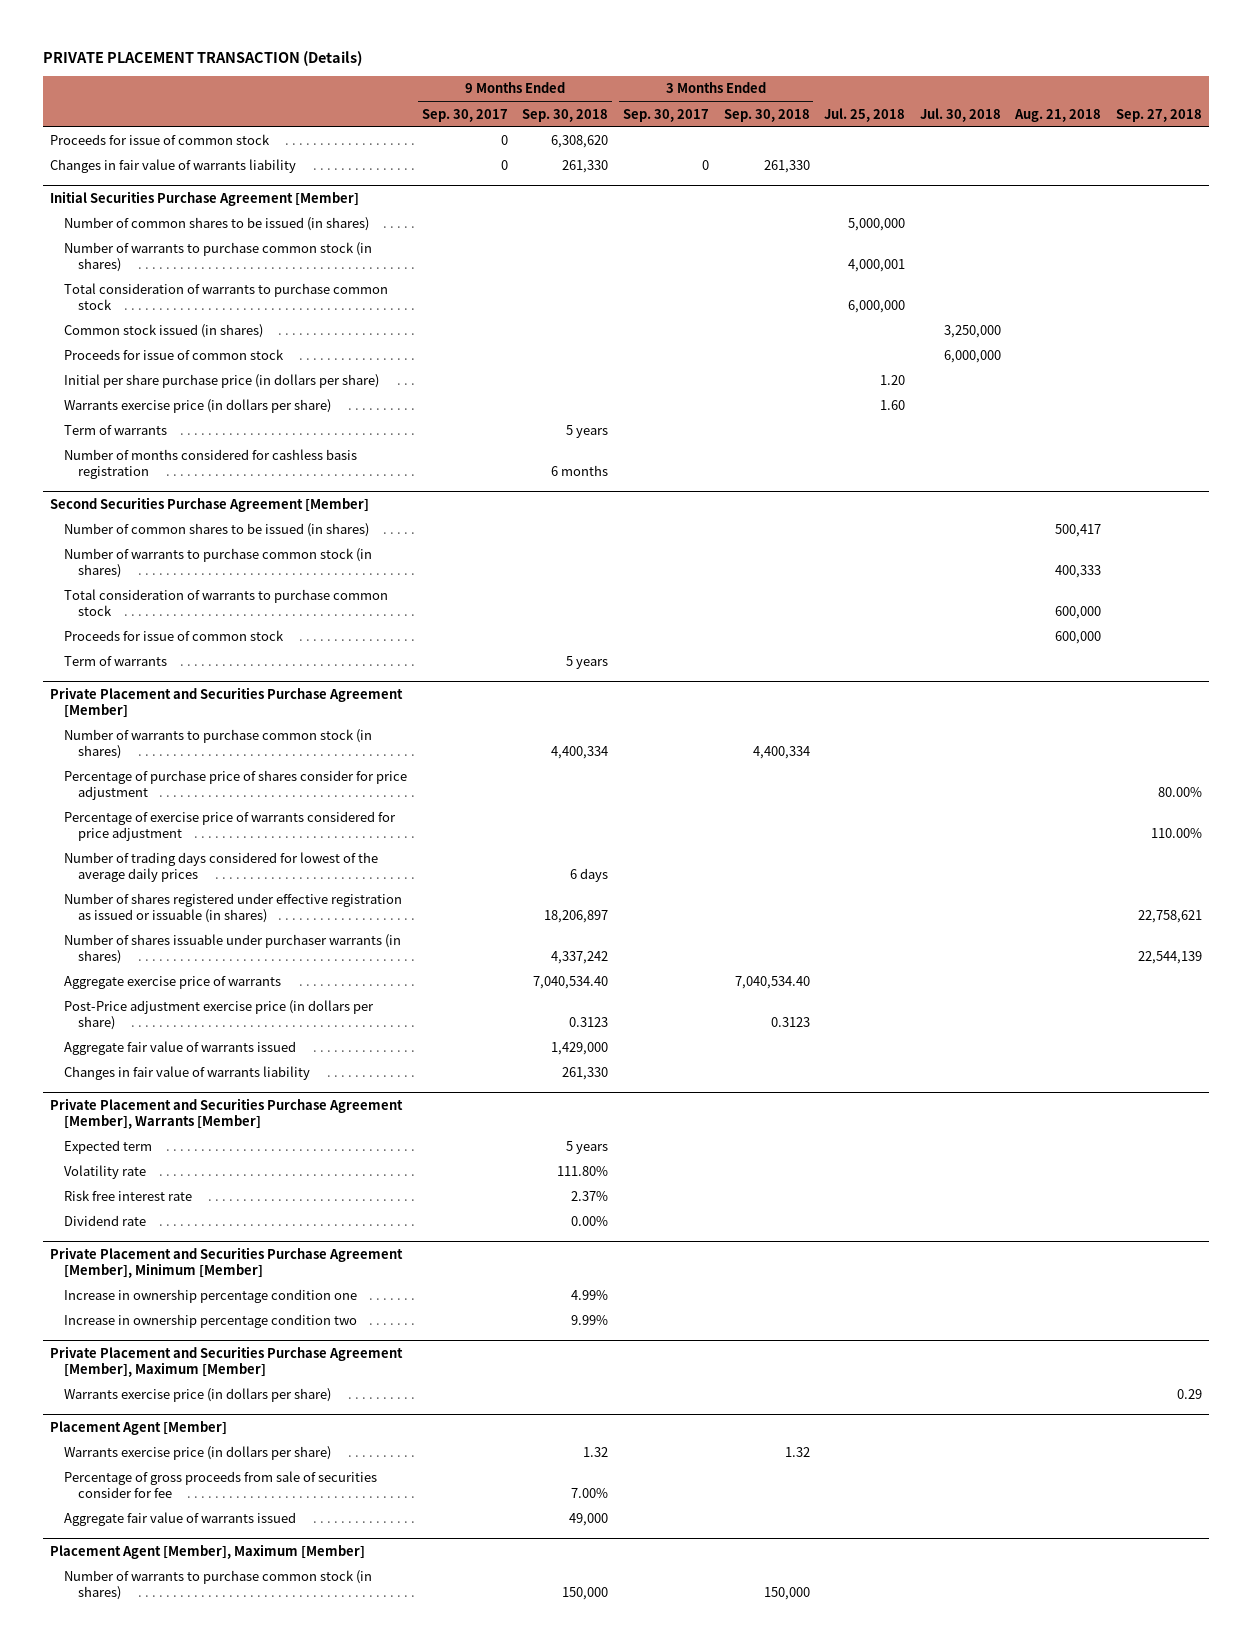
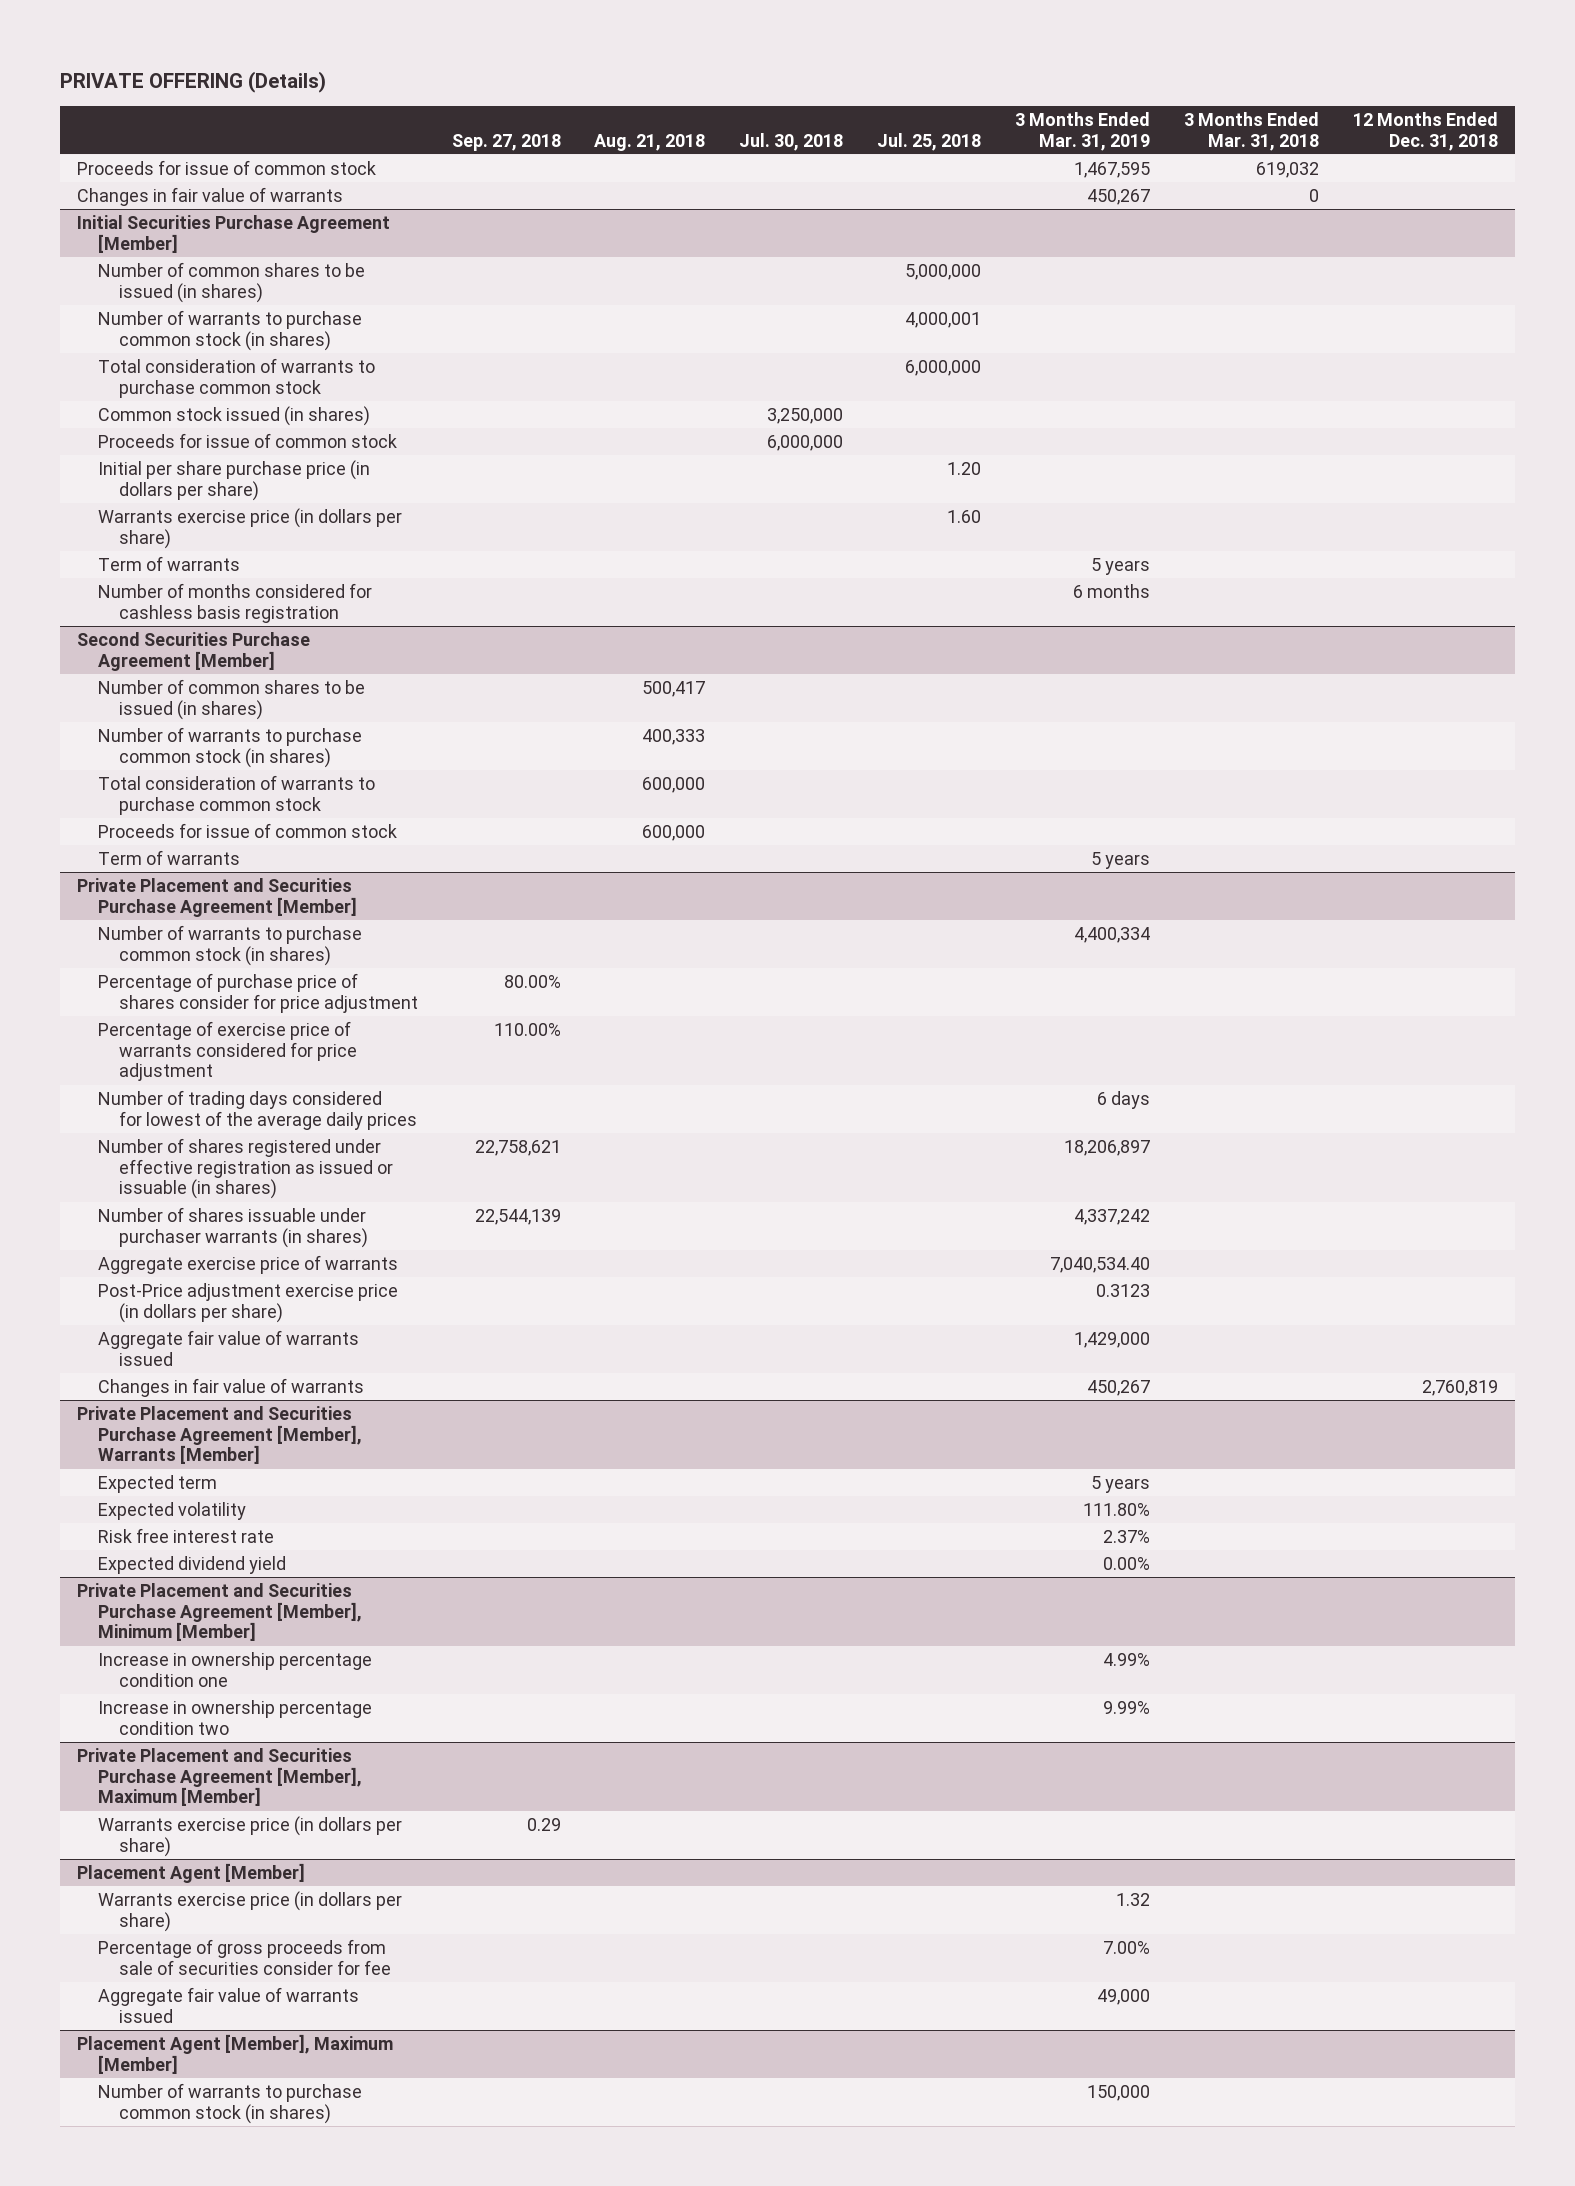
- PRIVATE PLACEMENT TRANSACTION (Details)
+ PRIVATE OFFERING (Details)
- | 9 Months Ended Sep. 30, 2017 | 9 Months Ended Sep. 30, 2018 | 3 Months Ended Sep. 30, 2017 | 3 Months Ended Sep. 30, 2018 | Jul. 25, 2018 | Jul. 30, 2018 | Aug. 21, 2018 | Sep. 27, 2018
+ | Sep. 27, 2018 | Aug. 21, 2018 | Jul. 30, 2018 | Jul. 25, 2018 | 3 Months Ended Mar. 31, 2019 | 3 Months Ended Mar. 31, 2018 | 12 Months Ended Dec. 31, 2018
- Changes in fair value of warrants liability | 0 | 261,330 | 0 | 261,330 | | | |
+ Changes in fair value of warrants | | | | | 450,267 | 0 |
@ Private Placement and Securities Purchase Agreement [Member]
- Changes in fair value of warrants liability | | 261,330 | | | | | |
+ Changes in fair value of warrants | | | | | 450,267 | | 2,760,819
@ Private Placement and Securities Purchase Agreement [Member], Warrants [Member]
- Volatility rate | | 111.80% | | | | | |
+ Expected volatility | | | | | 111.80% | |
- Dividend rate | | 0.00% | | | | | |
+ Expected dividend yield | | | | | 0.00% | |

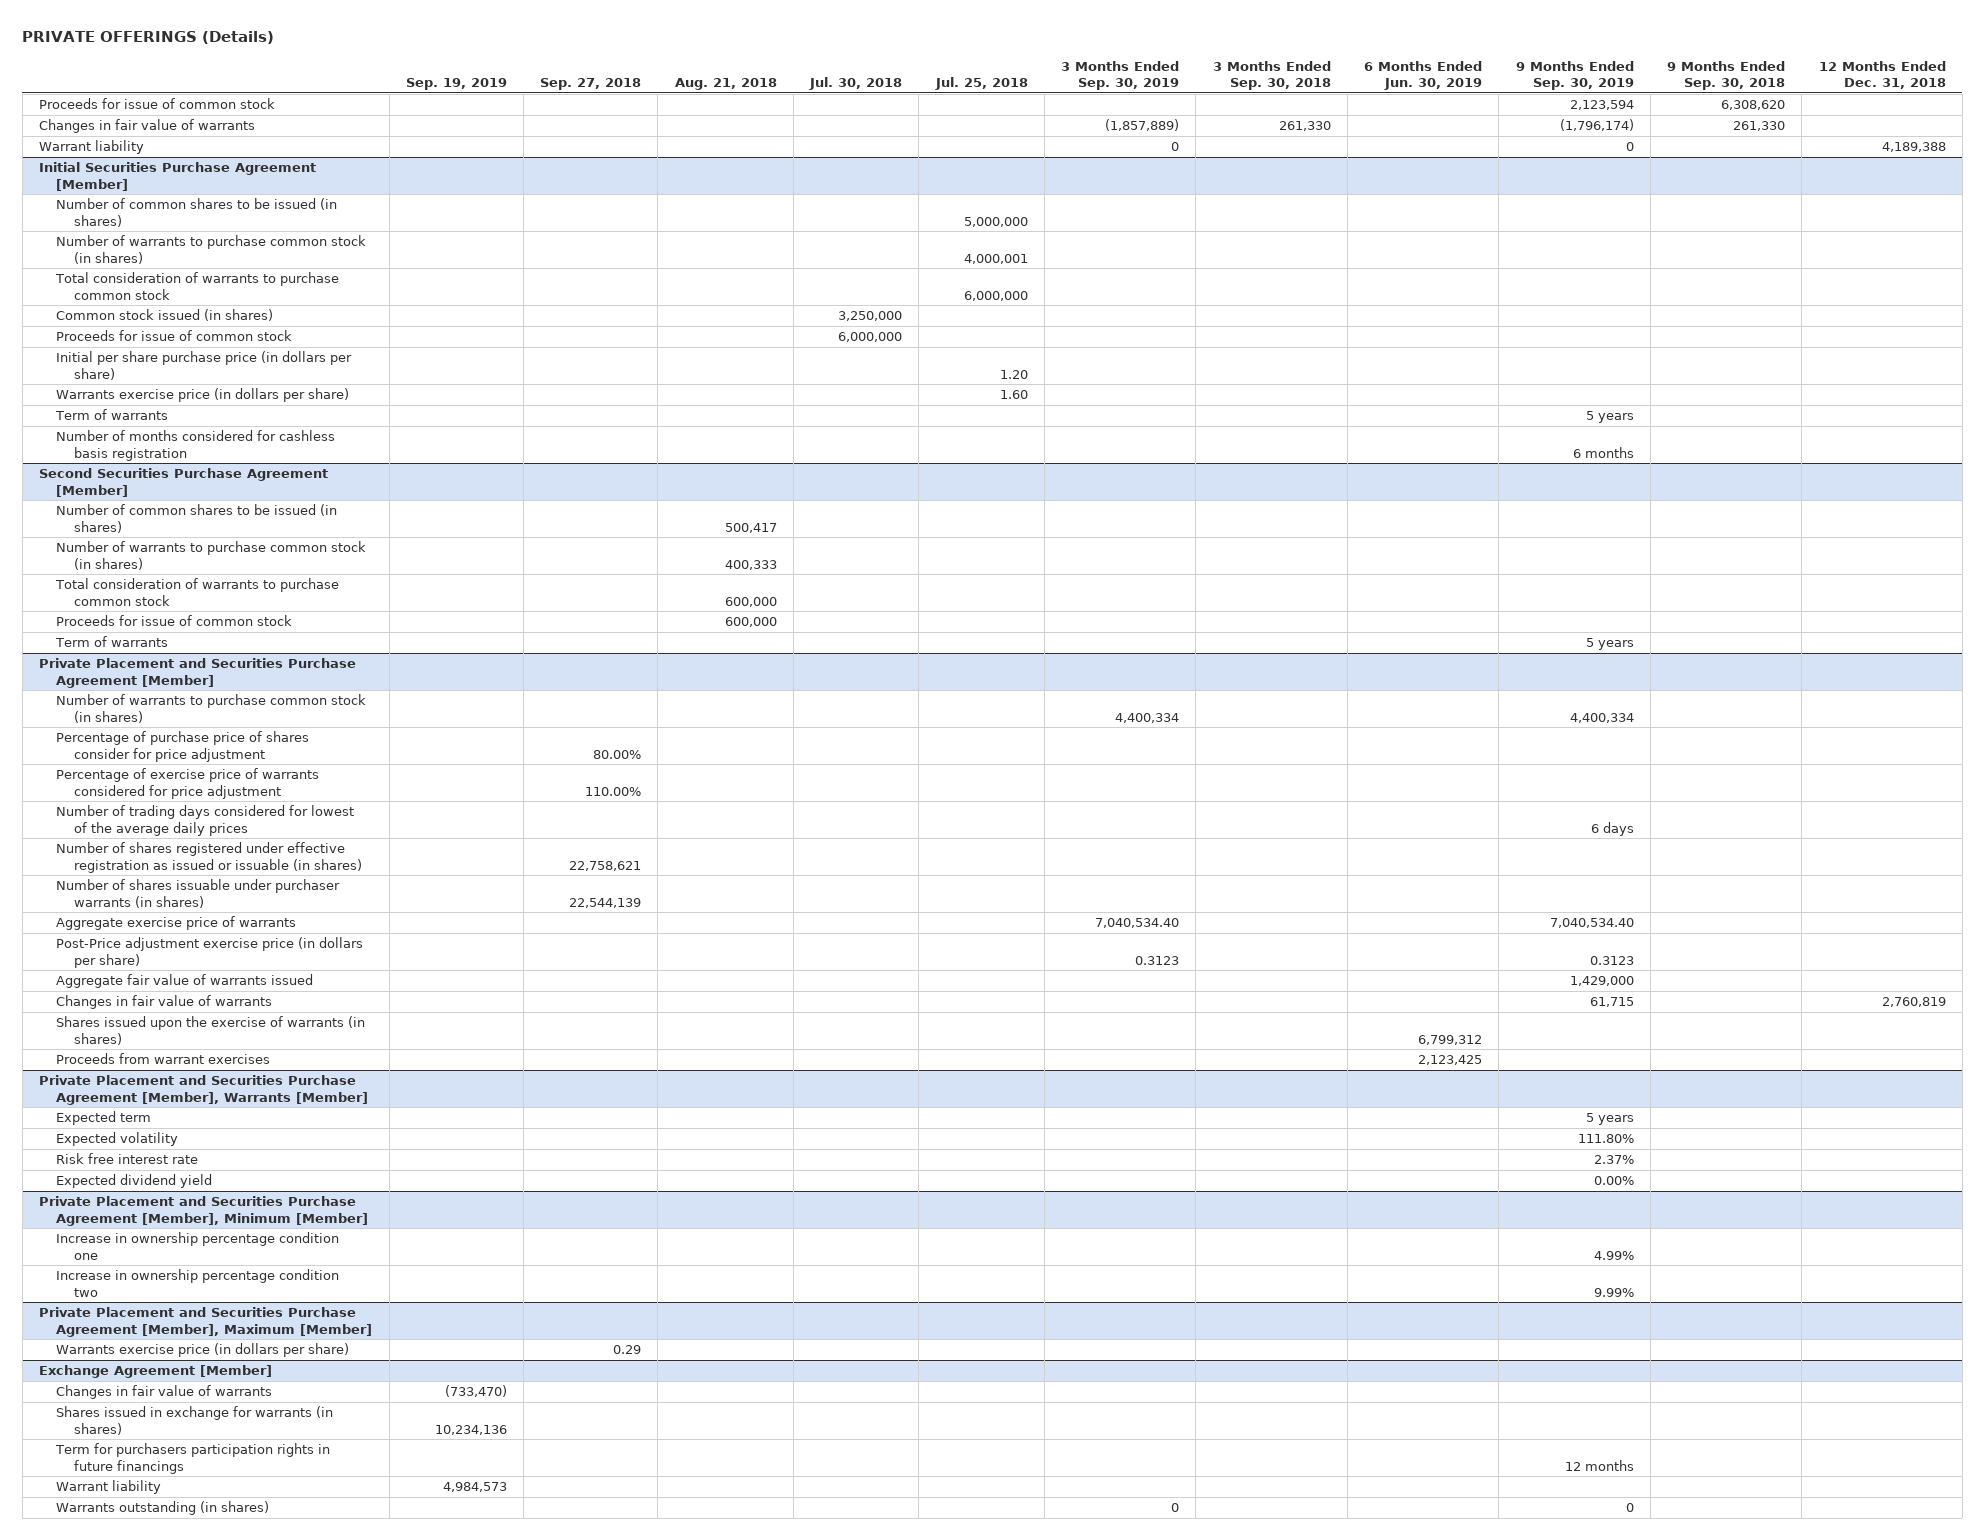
- PRIVATE OFFERING (Details)
+ PRIVATE OFFERINGS (Details)
- | Sep. 27, 2018 | Aug. 21, 2018 | Jul. 30, 2018 | Jul. 25, 2018 | 3 Months Ended Mar. 31, 2019 | 3 Months Ended Mar. 31, 2018 | 12 Months Ended Dec. 31, 2018
+ | Sep. 19, 2019 | Sep. 27, 2018 | Aug. 21, 2018 | Jul. 30, 2018 | Jul. 25, 2018 | 3 Months Ended Sep. 30, 2019 | 3 Months Ended Sep. 30, 2018 | 6 Months Ended Jun. 30, 2019 | 9 Months Ended Sep. 30, 2019 | 9 Months Ended Sep. 30, 2018 | 12 Months Ended Dec. 31, 2018
+ Warrant liability | | | | | | 0 | | | 0 | | 4,189,388
@ Private Placement and Securities Purchase Agreement [Member]
+ Shares issued upon the exercise of warrants (in shares) | | | | | | | | 6,799,312 | | |
+ Proceeds from warrant exercises | | | | | | | | 2,123,425 | | |
- Placement Agent [Member]
- Warrants exercise price (in dollars per share) | | | | | 1.32 | |
- Percentage of gross proceeds from sale of securities consider for fee | | | | | 7.00% | |
- Aggregate fair value of warrants issued | | | | | 49,000 | |
- Placement Agent [Member], Maximum [Member]
- Number of warrants to purchase common stock (in shares) | | | | | 150,000 | |
+ Exchange Agreement [Member]
+ Changes in fair value of warrants | (733,470) | | | | | | | | | |
+ Shares issued in exchange for warrants (in shares) | 10,234,136 | | | | | | | | | |
+ Term for purchasers participation rights in future financings | | | | | | | | | 12 months | |
+ Warrant liability | 4,984,573 | | | | | | | | | |
+ Warrants outstanding (in shares) | | | | | | 0 | | | 0 | |

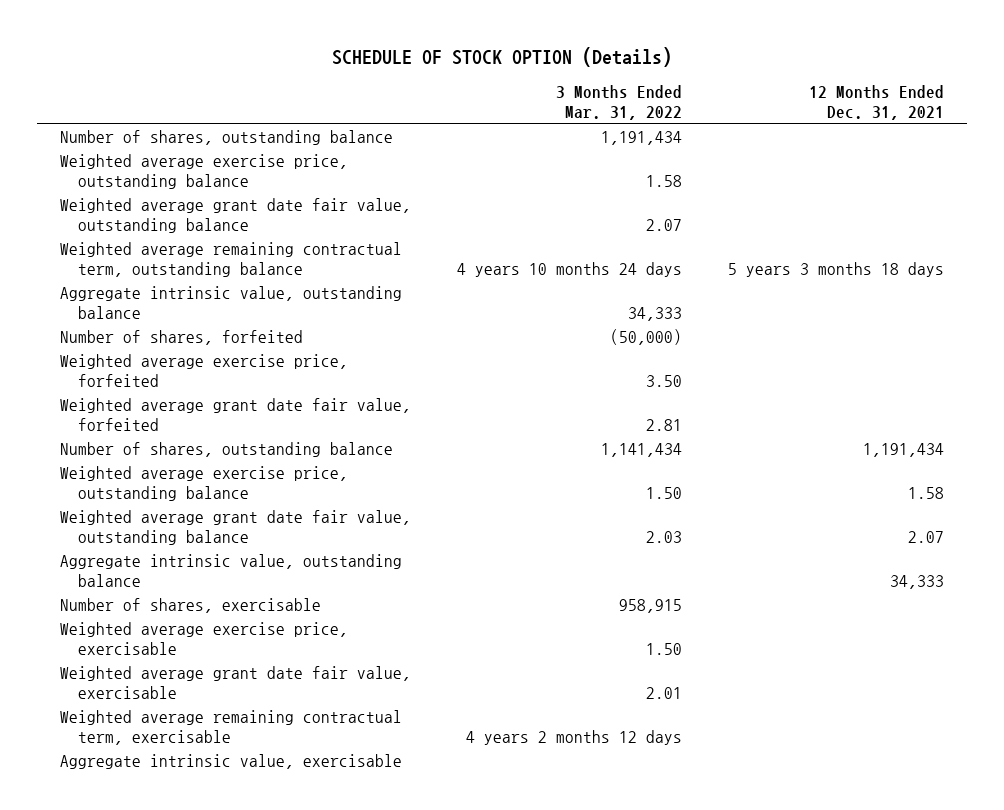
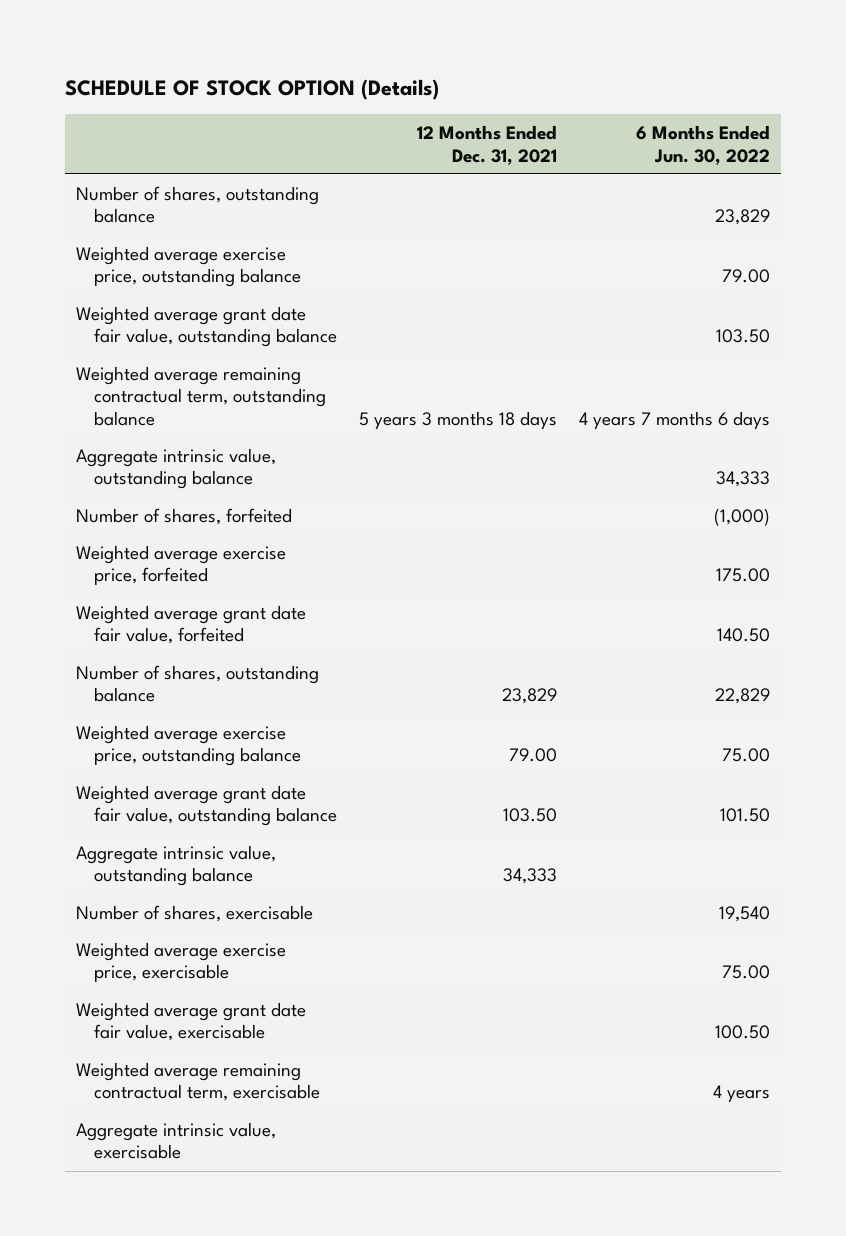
- | 3 Months Ended Mar. 31, 2022 | 12 Months Ended Dec. 31, 2021
+ | 12 Months Ended Dec. 31, 2021 | 6 Months Ended Jun. 30, 2022
- Number of shares, outstanding balance | 1,141,434 | 1,191,434
- Weighted average exercise price, outstanding balance | 1.50 | 1.58
- Weighted average grant date fair value, outstanding balance | 2.03 | 2.07
+ Number of shares, outstanding balance | 23,829 | 22,829
+ Weighted average exercise price, outstanding balance | 79.00 | 75.00
+ Weighted average grant date fair value, outstanding balance | 103.50 | 101.50

